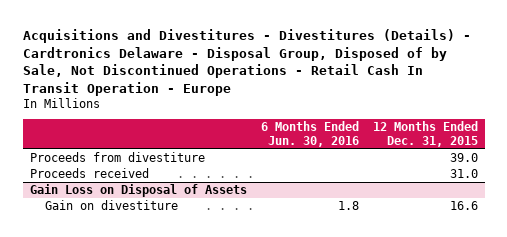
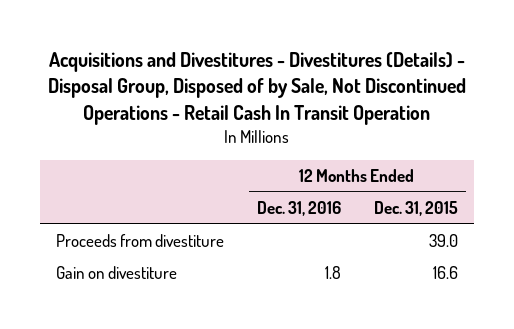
- Acquisitions and Divestitures - Divestitures (Details) - Cardtronics Delaware - Disposal Group, Disposed of by Sale, Not Discontinued Operations - Retail Cash In Transit Operation - Europe
+ Acquisitions and Divestitures - Divestitures (Details) - Disposal Group, Disposed of by Sale, Not Discontinued Operations - Retail Cash In Transit Operation
- | 6 Months Ended Jun. 30, 2016 | 12 Months Ended Dec. 31, 2015
+ | 12 Months Ended Dec. 31, 2016 | 12 Months Ended Dec. 31, 2015
- Proceeds received | | 31.0
- Gain Loss on Disposal of Assets

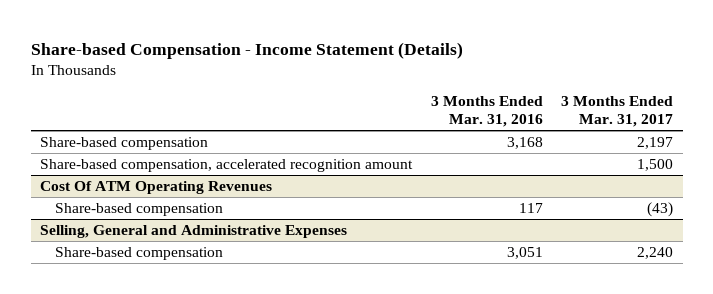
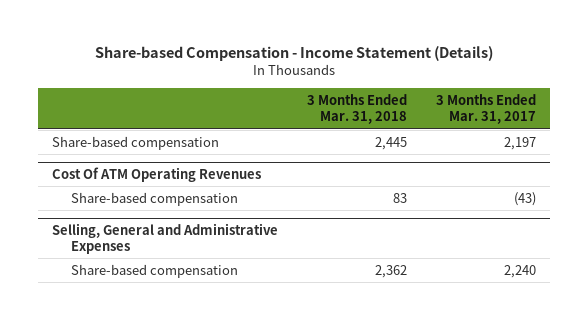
- | 3 Months Ended Mar. 31, 2016 | 3 Months Ended Mar. 31, 2017
+ | 3 Months Ended Mar. 31, 2018 | 3 Months Ended Mar. 31, 2017
- Share-based compensation, accelerated recognition amount | | 1,500

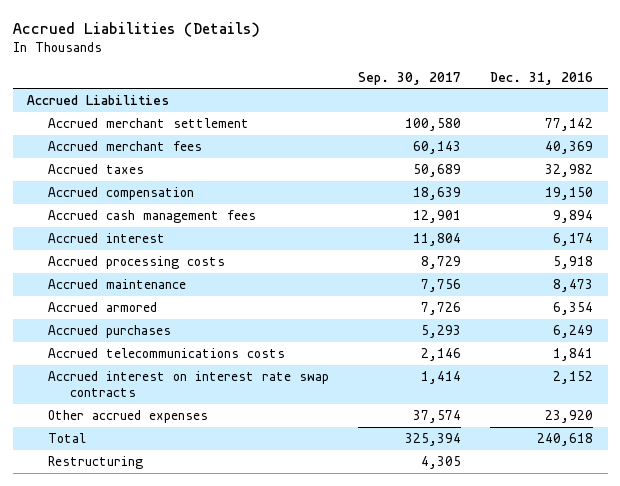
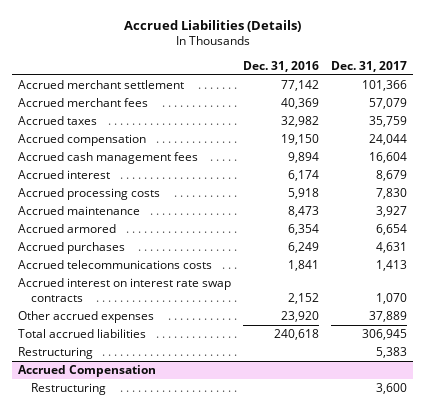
- | Sep. 30, 2017 | Dec. 31, 2016
+ | Dec. 31, 2016 | Dec. 31, 2017
- Accrued Liabilities
- Total | 325,394 | 240,618
+ Total accrued liabilities | 240,618 | 306,945
+ Accrued Compensation
+ Restructuring | | 3,600

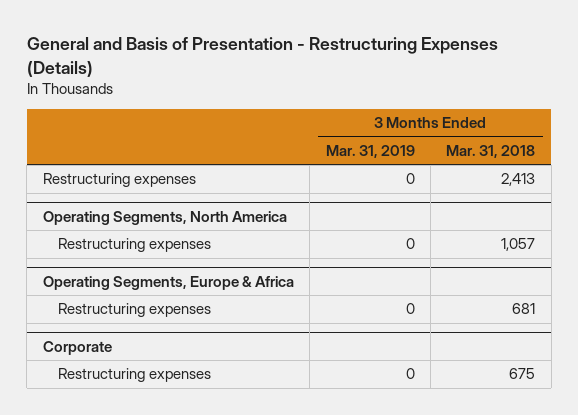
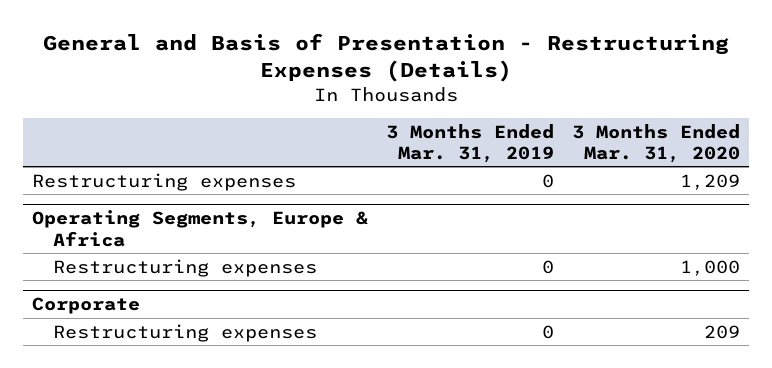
- | 3 Months Ended Mar. 31, 2019 | 3 Months Ended Mar. 31, 2018
+ | 3 Months Ended Mar. 31, 2019 | 3 Months Ended Mar. 31, 2020
- Operating Segments, North America
- Restructuring expenses | 0 | 1,057

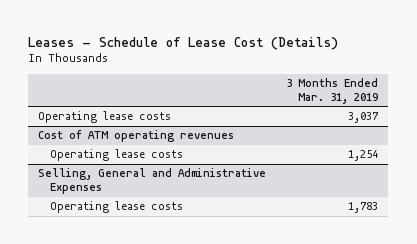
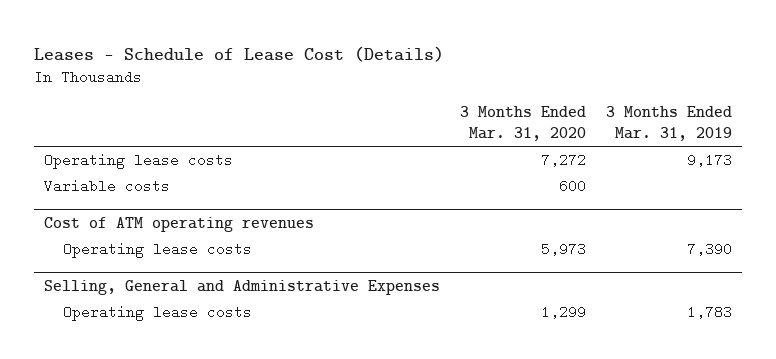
- | 3 Months Ended Mar. 31, 2019
+ | 3 Months Ended Mar. 31, 2020 | 3 Months Ended Mar. 31, 2019
- Operating lease costs | 3,037
+ Operating lease costs | 7,272 | 9,173
+ Variable costs | 600 |
@ Cost of ATM operating revenues
- Operating lease costs | 1,254
+ Operating lease costs | 5,973 | 7,390

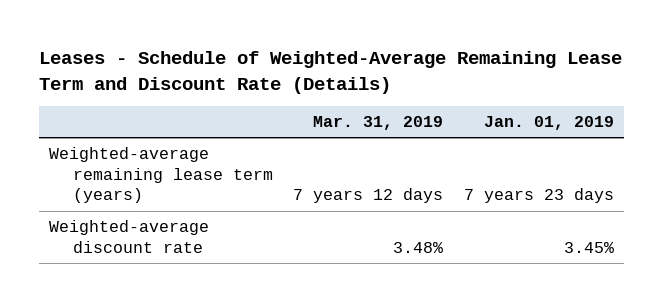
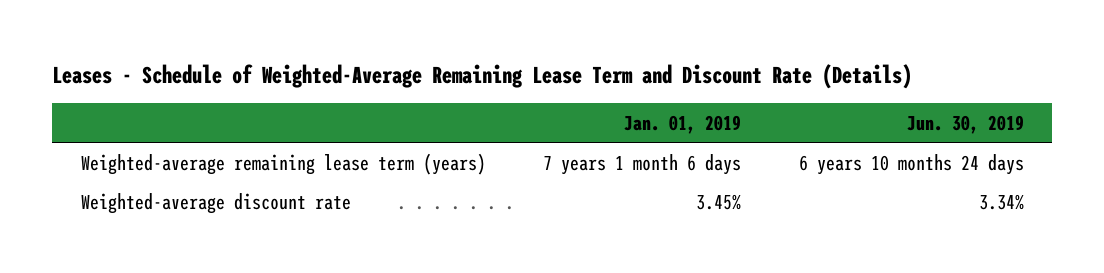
- | Mar. 31, 2019 | Jan. 01, 2019
+ | Jan. 01, 2019 | Jun. 30, 2019
- Weighted-average remaining lease term (years) | 7 years 12 days | 7 years 23 days
+ Weighted-average remaining lease term (years) | 7 years 1 month 6 days | 6 years 10 months 24 days

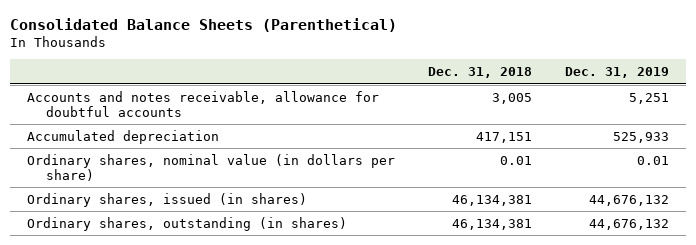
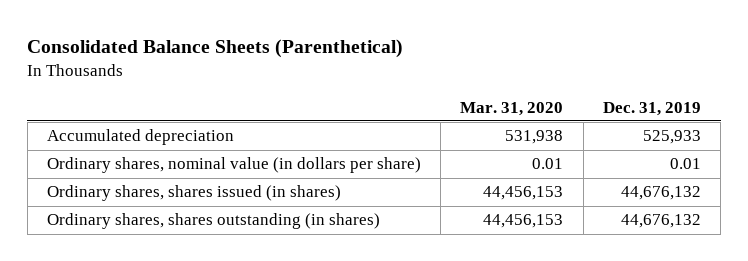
- | Dec. 31, 2018 | Dec. 31, 2019
+ | Mar. 31, 2020 | Dec. 31, 2019
- Accounts and notes receivable, allowance for doubtful accounts | 3,005 | 5,251
- Ordinary shares, issued (in shares) | 46,134,381 | 44,676,132
- Ordinary shares, outstanding (in shares) | 46,134,381 | 44,676,132
+ Ordinary shares, shares issued (in shares) | 44,456,153 | 44,676,132
+ Ordinary shares, shares outstanding (in shares) | 44,456,153 | 44,676,132

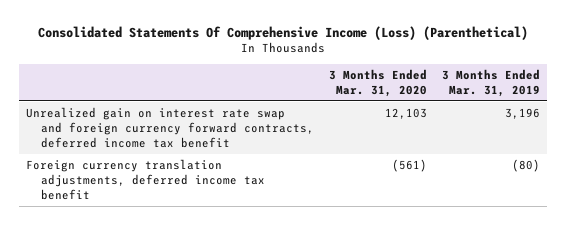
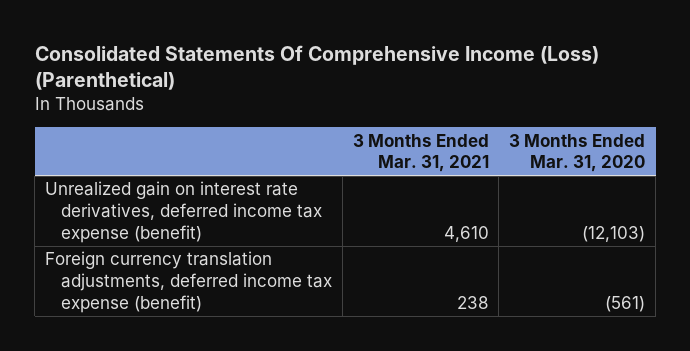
- | 3 Months Ended Mar. 31, 2020 | 3 Months Ended Mar. 31, 2019
+ | 3 Months Ended Mar. 31, 2021 | 3 Months Ended Mar. 31, 2020
- Unrealized gain on interest rate swap and foreign currency forward contracts, deferred income tax benefit | 12,103 | 3,196
- Foreign currency translation adjustments, deferred income tax benefit | (561) | (80)
+ Unrealized gain on interest rate derivatives, deferred income tax expense (benefit) | 4,610 | (12,103)
+ Foreign currency translation adjustments, deferred income tax expense (benefit) | 238 | (561)

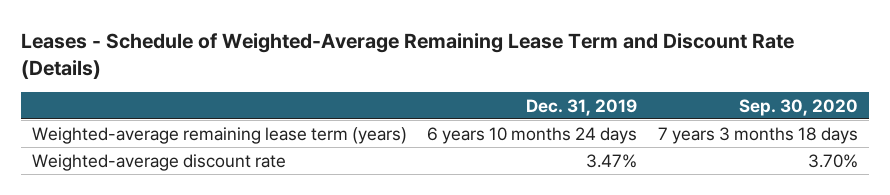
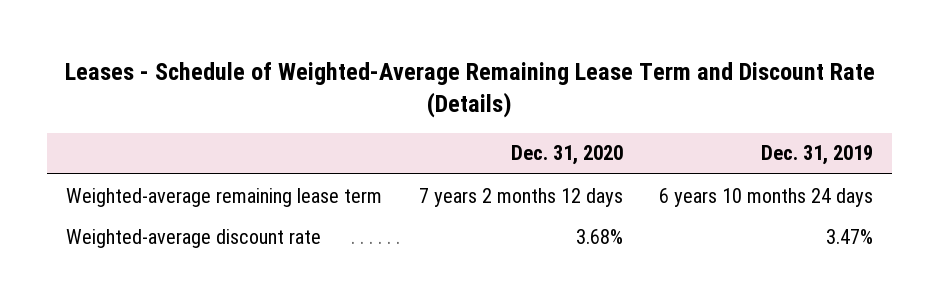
- | Dec. 31, 2019 | Sep. 30, 2020
+ | Dec. 31, 2020 | Dec. 31, 2019
- Weighted-average remaining lease term (years) | 6 years 10 months 24 days | 7 years 3 months 18 days
+ Weighted-average remaining lease term | 7 years 2 months 12 days | 6 years 10 months 24 days

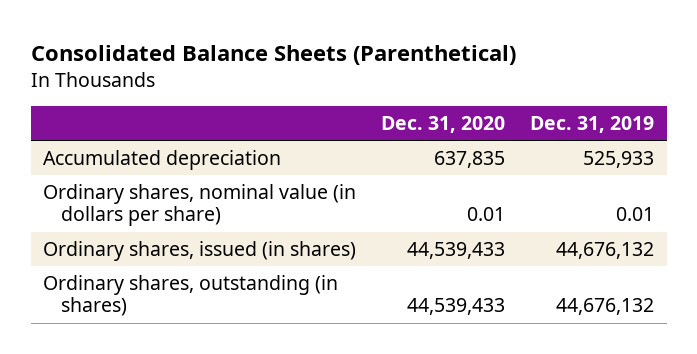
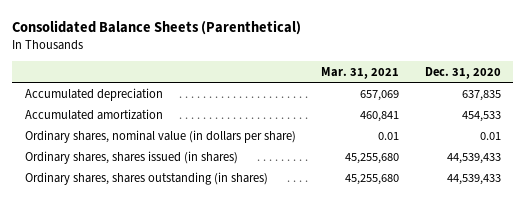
- | Dec. 31, 2020 | Dec. 31, 2019
+ | Mar. 31, 2021 | Dec. 31, 2020
+ Accumulated amortization | 460,841 | 454,533
- Ordinary shares, issued (in shares) | 44,539,433 | 44,676,132
- Ordinary shares, outstanding (in shares) | 44,539,433 | 44,676,132
+ Ordinary shares, shares issued (in shares) | 45,255,680 | 44,539,433
+ Ordinary shares, shares outstanding (in shares) | 45,255,680 | 44,539,433

